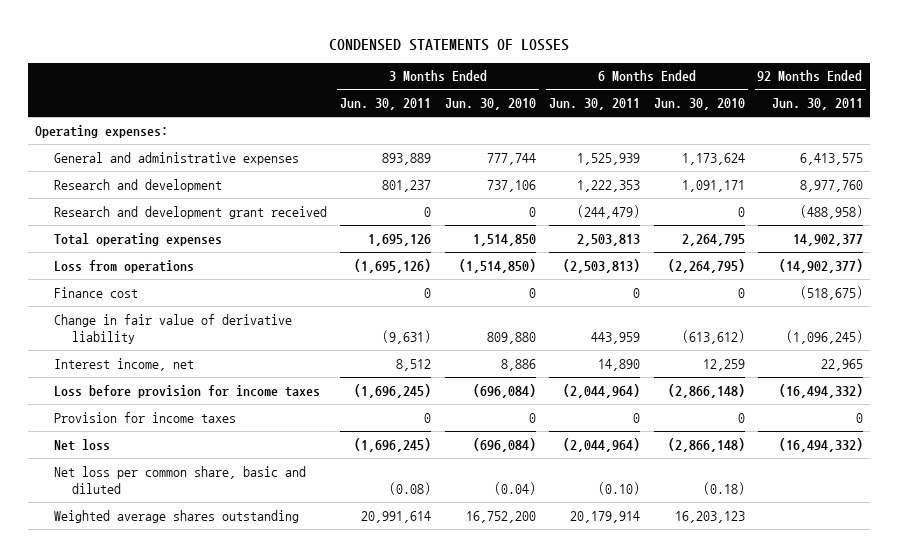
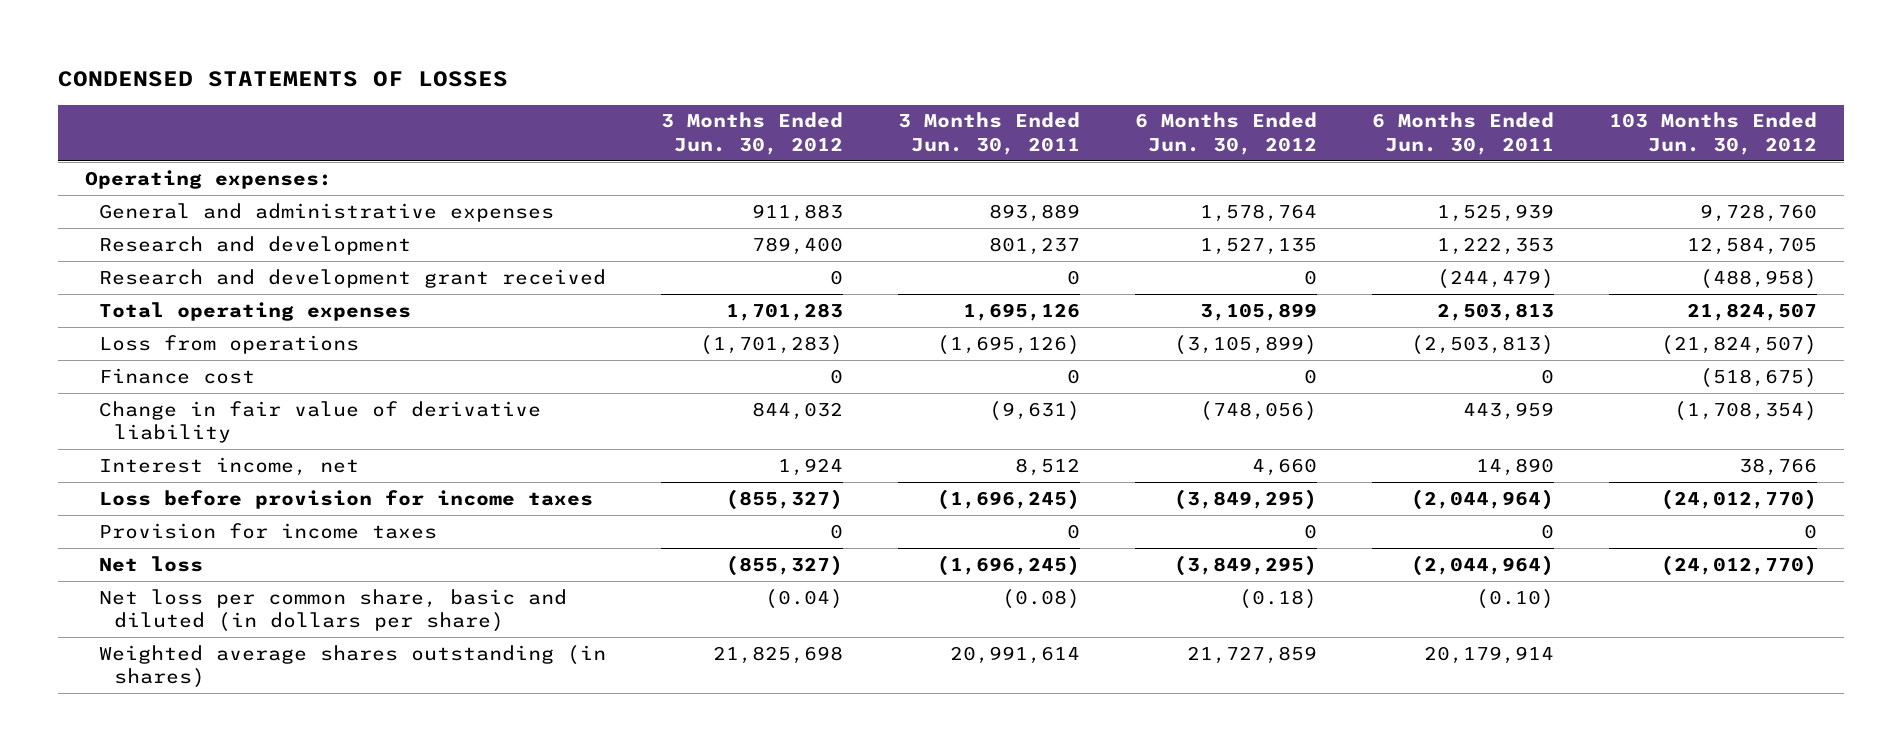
- | 3 Months Ended Jun. 30, 2011 | 3 Months Ended Jun. 30, 2010 | 6 Months Ended Jun. 30, 2011 | 6 Months Ended Jun. 30, 2010 | 92 Months Ended Jun. 30, 2011
+ | 3 Months Ended Jun. 30, 2012 | 3 Months Ended Jun. 30, 2011 | 6 Months Ended Jun. 30, 2012 | 6 Months Ended Jun. 30, 2011 | 103 Months Ended Jun. 30, 2012
- Net loss per common share, basic and diluted | (0.08) | (0.04) | (0.10) | (0.18) |
- Weighted average shares outstanding | 20,991,614 | 16,752,200 | 20,179,914 | 16,203,123 |
+ Net loss per common share, basic and diluted (in dollars per share) | (0.04) | (0.08) | (0.18) | (0.10) |
+ Weighted average shares outstanding (in shares) | 21,825,698 | 20,991,614 | 21,727,859 | 20,179,914 |

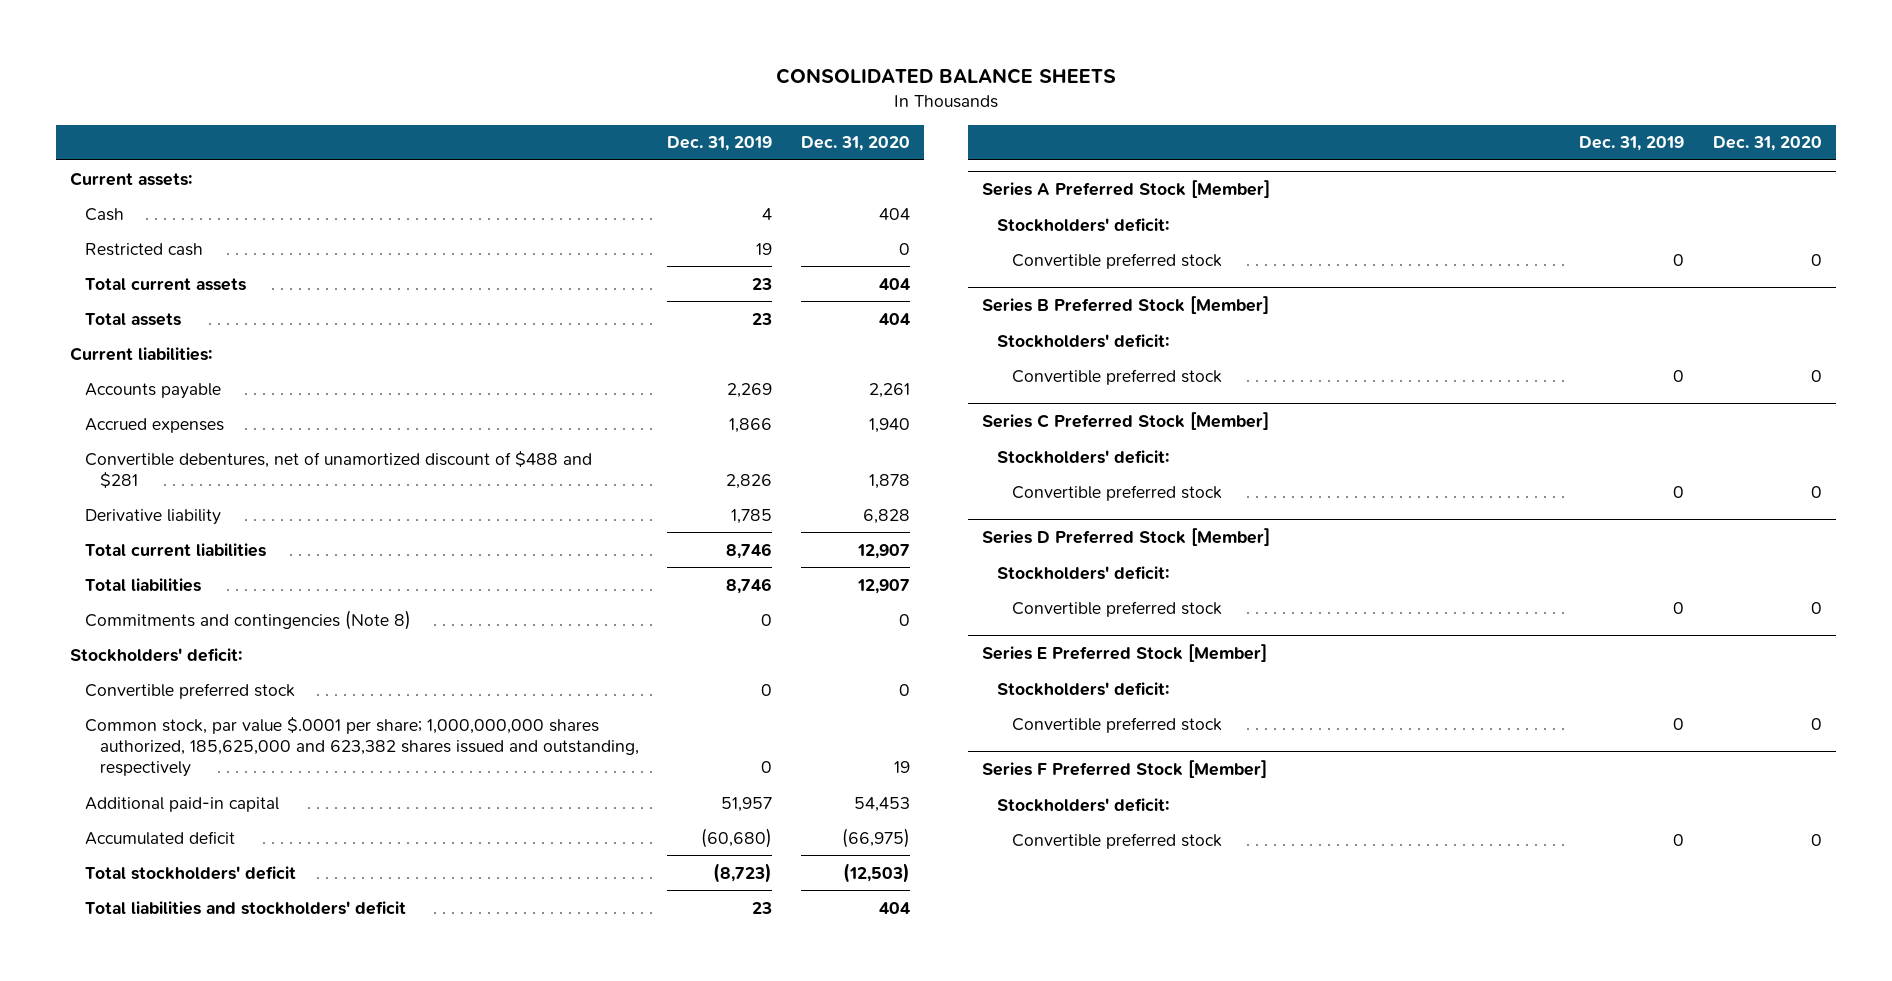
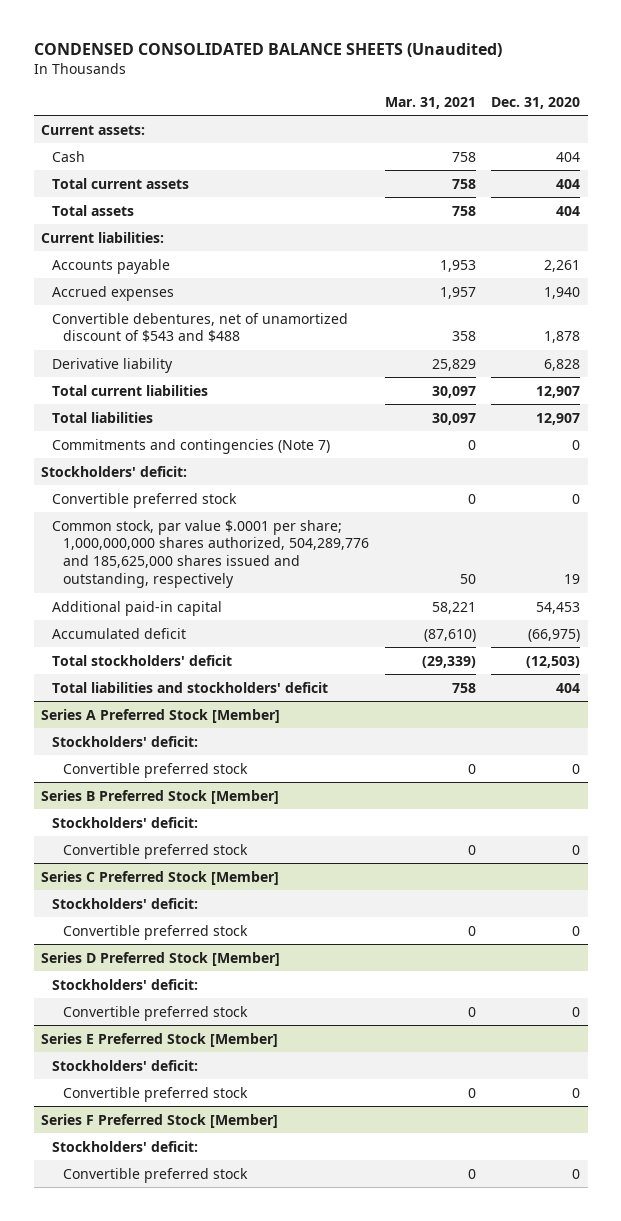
- CONSOLIDATED BALANCE SHEETS
+ CONDENSED CONSOLIDATED BALANCE SHEETS (Unaudited)
- | Dec. 31, 2019 | Dec. 31, 2020
+ | Mar. 31, 2021 | Dec. 31, 2020
- Restricted cash | 19 | 0
- Convertible debentures, net of unamortized discount of $488 and $281 | 2,826 | 1,878
+ Convertible debentures, net of unamortized discount of $543 and $488 | 358 | 1,878
- Commitments and contingencies (Note 8) | 0 | 0
+ Commitments and contingencies (Note 7) | 0 | 0
- Common stock, par value $.0001 per share; 1,000,000,000 shares authorized, 185,625,000 and 623,382 shares issued and outstanding, respectively | 0 | 19
+ Common stock, par value $.0001 per share; 1,000,000,000 shares authorized, 504,289,776 and 185,625,000 shares issued and outstanding, respectively | 50 | 19

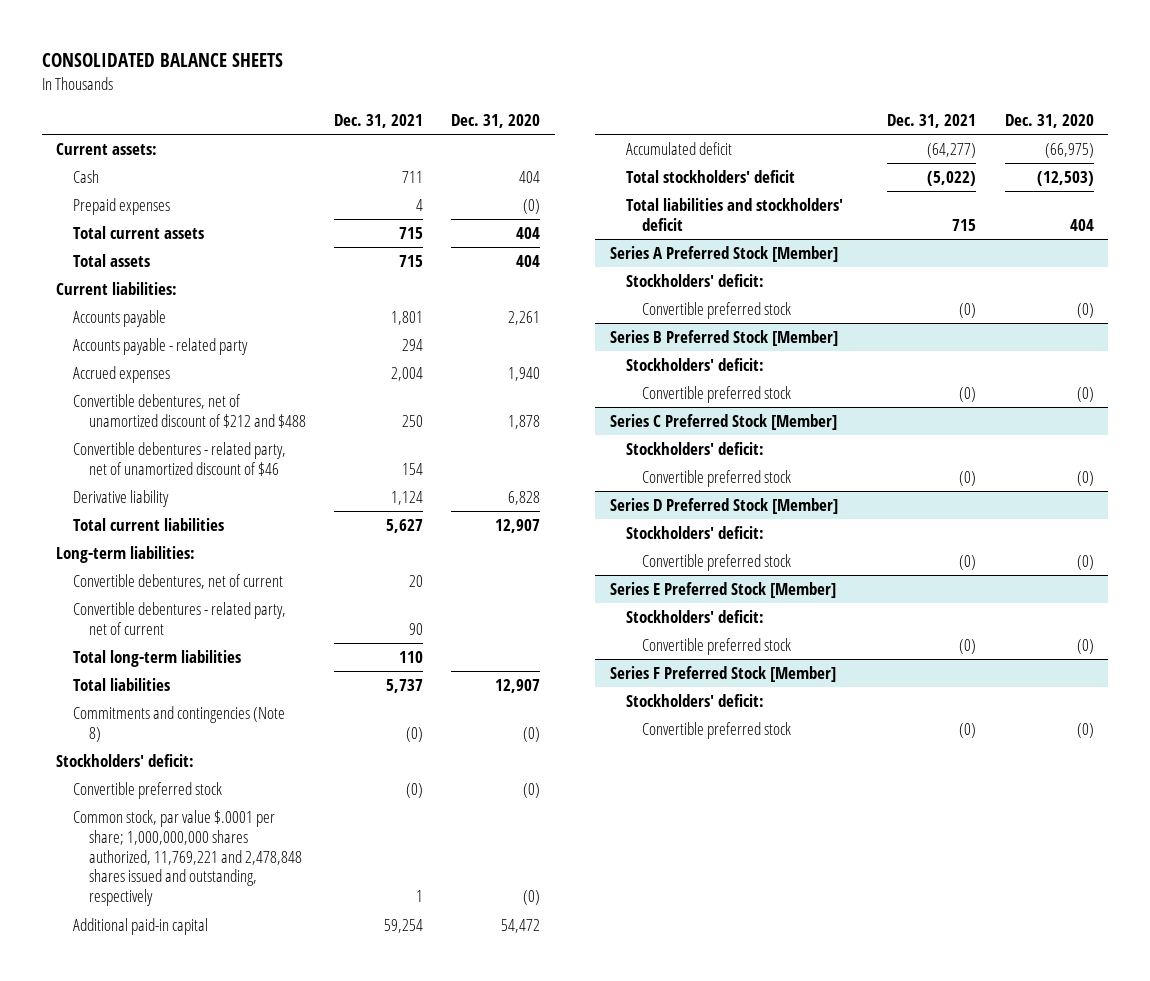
- CONDENSED CONSOLIDATED BALANCE SHEETS (Unaudited)
+ CONSOLIDATED BALANCE SHEETS
- | Mar. 31, 2021 | Dec. 31, 2020
+ | Dec. 31, 2021 | Dec. 31, 2020
+ Prepaid expenses | 4 | (0)
+ Accounts payable - related party | 294 |
- Convertible debentures, net of unamortized discount of $543 and $488 | 358 | 1,878
+ Convertible debentures, net of unamortized discount of $212 and $488 | 250 | 1,878
+ Convertible debentures - related party, net of unamortized discount of $46 | 154 |
+ Long-term liabilities:
+ Convertible debentures, net of current | 20 |
+ Convertible debentures - related party, net of current | 90 |
+ Total long-term liabilities | 110 |
- Commitments and contingencies (Note 7) | 0 | 0
+ Commitments and contingencies (Note 8) | (0) | (0)
- Convertible preferred stock | 0 | 0
- Common stock, par value $.0001 per share; 1,000,000,000 shares authorized, 504,289,776 and 185,625,000 shares issued and outstanding, respectively | 50 | 19
- Additional paid-in capital | 58,221 | 54,453
+ Convertible preferred stock | (0) | (0)
+ Common stock, par value $.0001 per share; 1,000,000,000 shares authorized, 11,769,221 and 2,478,848 shares issued and outstanding, respectively | 1 | (0)
+ Additional paid-in capital | 59,254 | 54,472
@ Series A Preferred Stock [Member]
- Convertible preferred stock | 0 | 0
+ Convertible preferred stock | (0) | (0)
@ Series B Preferred Stock [Member]
- Convertible preferred stock | 0 | 0
+ Convertible preferred stock | (0) | (0)
@ Series C Preferred Stock [Member]
- Convertible preferred stock | 0 | 0
+ Convertible preferred stock | (0) | (0)
@ Series D Preferred Stock [Member]
- Convertible preferred stock | 0 | 0
+ Convertible preferred stock | (0) | (0)
@ Series E Preferred Stock [Member]
- Convertible preferred stock | 0 | 0
+ Convertible preferred stock | (0) | (0)
@ Series F Preferred Stock [Member]
- Convertible preferred stock | 0 | 0
+ Convertible preferred stock | (0) | (0)

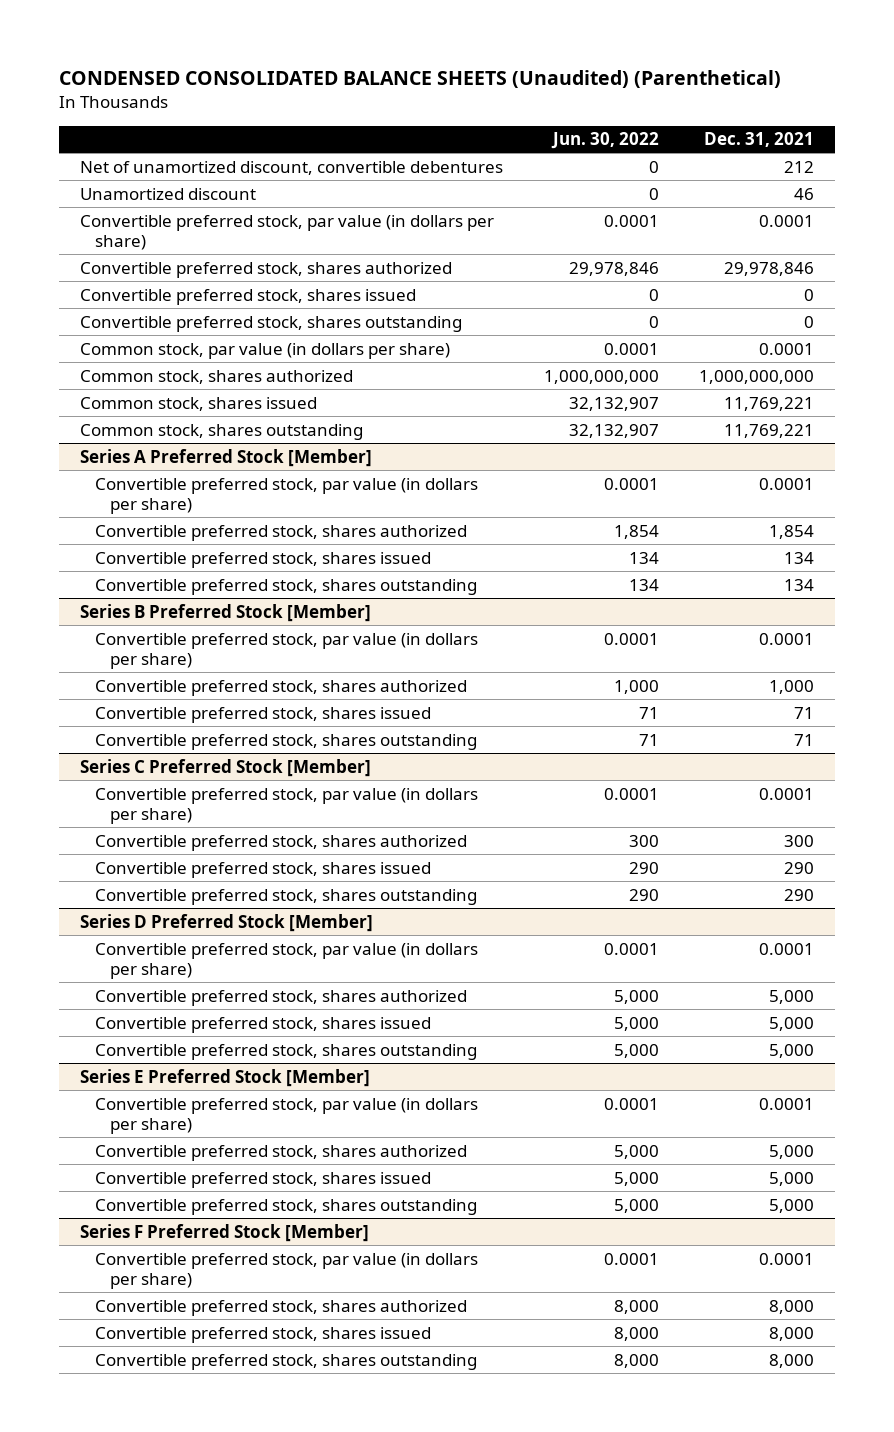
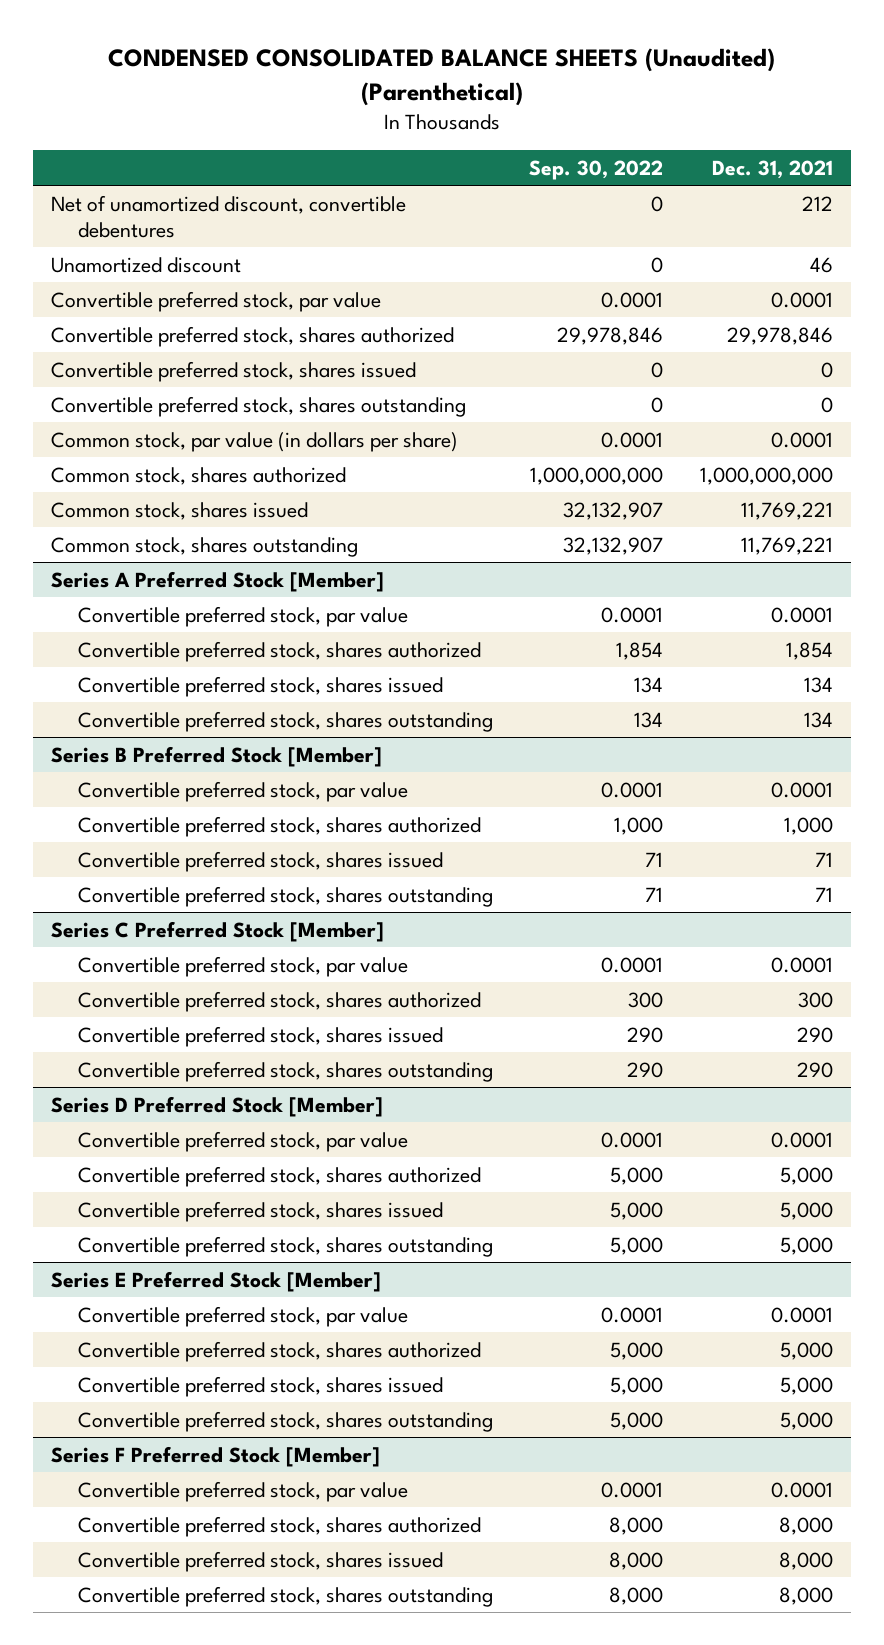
- | Jun. 30, 2022 | Dec. 31, 2021
+ | Sep. 30, 2022 | Dec. 31, 2021
- Convertible preferred stock, par value (in dollars per share) | 0.0001 | 0.0001
+ Convertible preferred stock, par value | 0.0001 | 0.0001
@ Series A Preferred Stock [Member]
- Convertible preferred stock, par value (in dollars per share) | 0.0001 | 0.0001
+ Convertible preferred stock, par value | 0.0001 | 0.0001
@ Series B Preferred Stock [Member]
- Convertible preferred stock, par value (in dollars per share) | 0.0001 | 0.0001
+ Convertible preferred stock, par value | 0.0001 | 0.0001
@ Series C Preferred Stock [Member]
- Convertible preferred stock, par value (in dollars per share) | 0.0001 | 0.0001
+ Convertible preferred stock, par value | 0.0001 | 0.0001
@ Series D Preferred Stock [Member]
- Convertible preferred stock, par value (in dollars per share) | 0.0001 | 0.0001
+ Convertible preferred stock, par value | 0.0001 | 0.0001
@ Series E Preferred Stock [Member]
- Convertible preferred stock, par value (in dollars per share) | 0.0001 | 0.0001
+ Convertible preferred stock, par value | 0.0001 | 0.0001
@ Series F Preferred Stock [Member]
- Convertible preferred stock, par value (in dollars per share) | 0.0001 | 0.0001
+ Convertible preferred stock, par value | 0.0001 | 0.0001

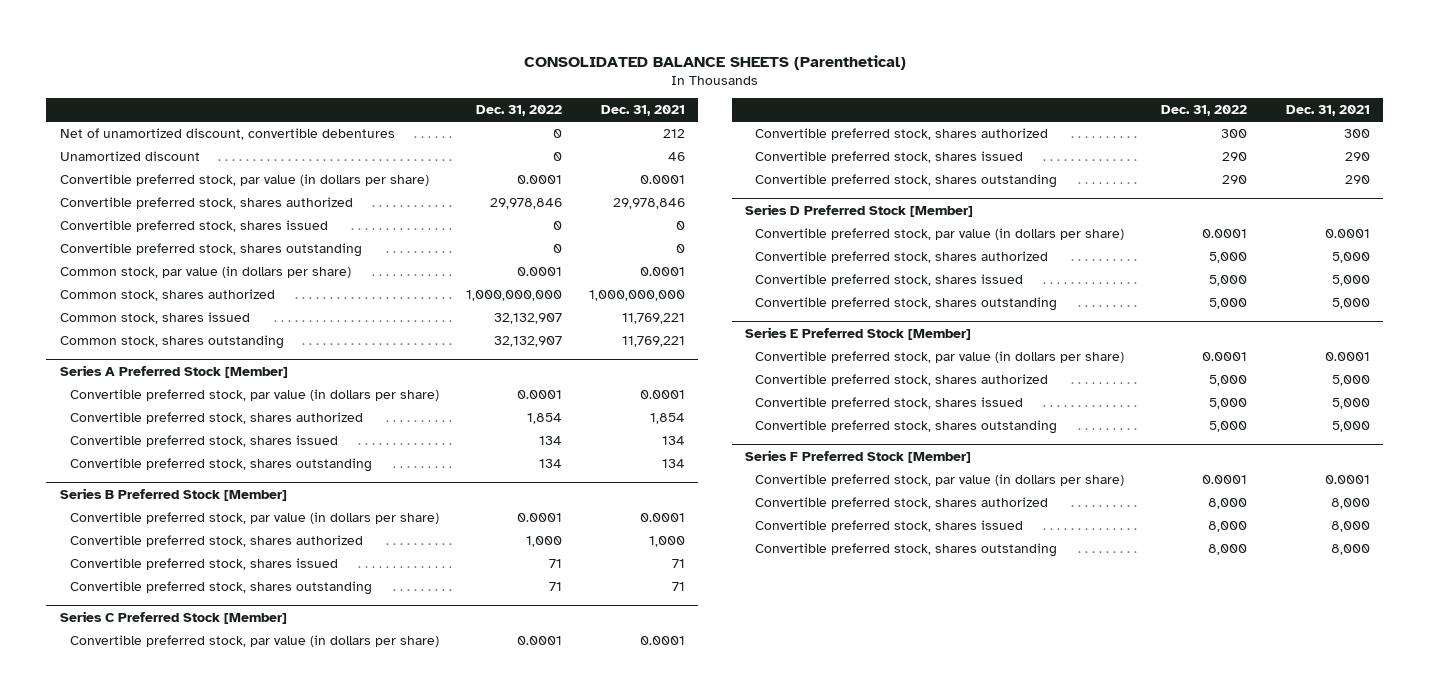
- CONDENSED CONSOLIDATED BALANCE SHEETS (Unaudited) (Parenthetical)
+ CONSOLIDATED BALANCE SHEETS (Parenthetical)
- | Sep. 30, 2022 | Dec. 31, 2021
+ | Dec. 31, 2022 | Dec. 31, 2021
- Convertible preferred stock, par value | 0.0001 | 0.0001
+ Convertible preferred stock, par value (in dollars per share) | 0.0001 | 0.0001
@ Series A Preferred Stock [Member]
- Convertible preferred stock, par value | 0.0001 | 0.0001
+ Convertible preferred stock, par value (in dollars per share) | 0.0001 | 0.0001
@ Series B Preferred Stock [Member]
- Convertible preferred stock, par value | 0.0001 | 0.0001
+ Convertible preferred stock, par value (in dollars per share) | 0.0001 | 0.0001
@ Series C Preferred Stock [Member]
- Convertible preferred stock, par value | 0.0001 | 0.0001
+ Convertible preferred stock, par value (in dollars per share) | 0.0001 | 0.0001
@ Series D Preferred Stock [Member]
- Convertible preferred stock, par value | 0.0001 | 0.0001
+ Convertible preferred stock, par value (in dollars per share) | 0.0001 | 0.0001
@ Series E Preferred Stock [Member]
- Convertible preferred stock, par value | 0.0001 | 0.0001
+ Convertible preferred stock, par value (in dollars per share) | 0.0001 | 0.0001
@ Series F Preferred Stock [Member]
- Convertible preferred stock, par value | 0.0001 | 0.0001
+ Convertible preferred stock, par value (in dollars per share) | 0.0001 | 0.0001

